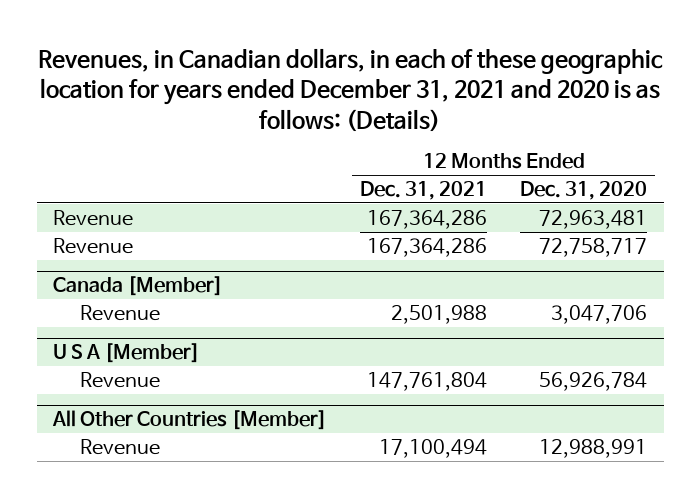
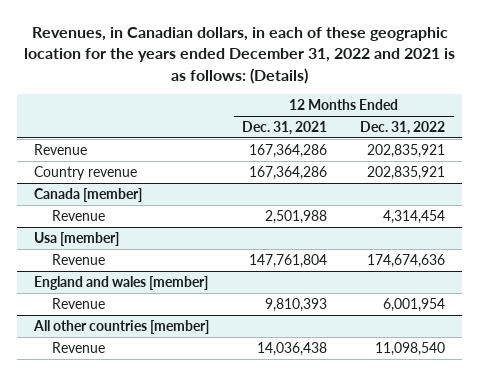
- Revenues, in Canadian dollars, in each of these geographic location for years ended December 31, 2021 and 2020 is as follows: (Details)
+ Revenues, in Canadian dollars, in each of these geographic location for the years ended December 31, 2022 and 2021 is as follows: (Details)
- | 12 Months Ended Dec. 31, 2021 | 12 Months Ended Dec. 31, 2020
+ | 12 Months Ended Dec. 31, 2021 | 12 Months Ended Dec. 31, 2022
- Revenue | 167,364,286 | 72,758,717
- Canada [Member]
+ Country revenue | 167,364,286 | 202,835,921
+ Canada [member]
- U S A [Member]
+ Usa [member]
- All Other Countries [Member]
- Revenue | 17,100,494 | 12,988,991
+ England and wales [member]
+ Revenue | 9,810,393 | 6,001,954
+ All other countries [member]
+ Revenue | 14,036,438 | 11,098,540

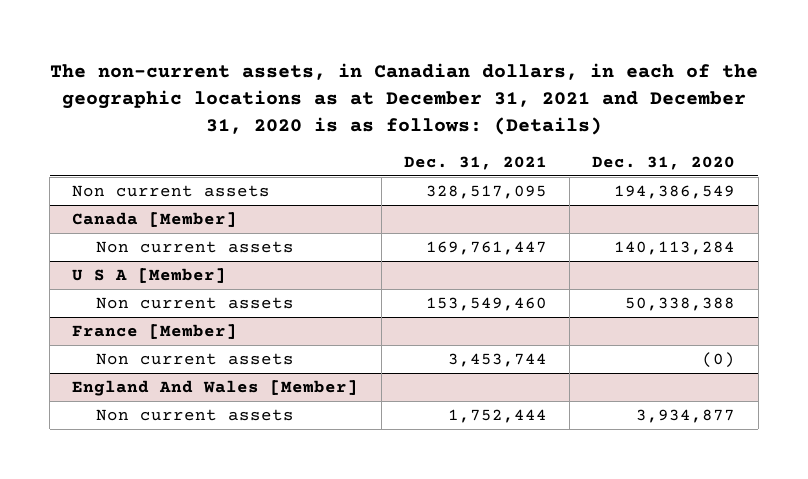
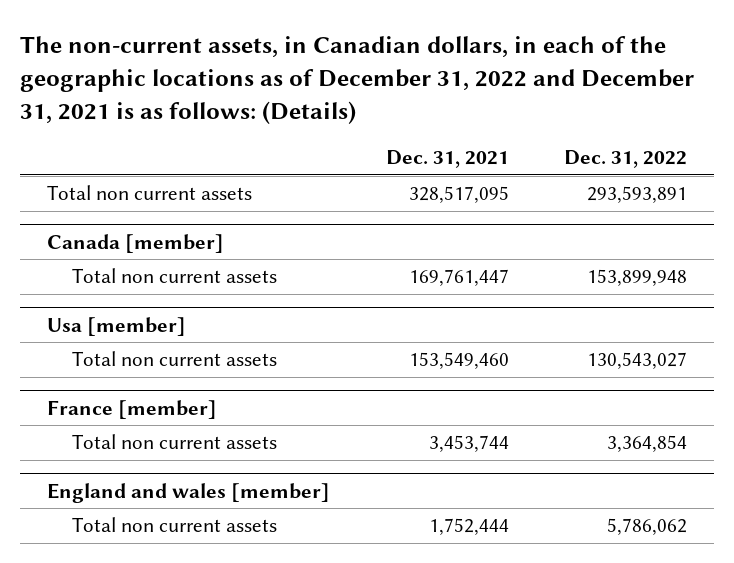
- The non-current assets, in Canadian dollars, in each of the geographic locations as at December 31, 2021 and December 31, 2020 is as follows: (Details)
+ The non-current assets, in Canadian dollars, in each of the geographic locations as of December 31, 2022 and December 31, 2021 is as follows: (Details)
- | Dec. 31, 2021 | Dec. 31, 2020
+ | Dec. 31, 2021 | Dec. 31, 2022
- Non current assets | 328,517,095 | 194,386,549
- Canada [Member]
- Non current assets | 169,761,447 | 140,113,284
- U S A [Member]
- Non current assets | 153,549,460 | 50,338,388
- France [Member]
- Non current assets | 3,453,744 | (0)
- England And Wales [Member]
- Non current assets | 1,752,444 | 3,934,877
+ Total non current assets | 328,517,095 | 293,593,891
+ Canada [member]
+ Total non current assets | 169,761,447 | 153,899,948
+ Usa [member]
+ Total non current assets | 153,549,460 | 130,543,027
+ France [member]
+ Total non current assets | 3,453,744 | 3,364,854
+ England and wales [member]
+ Total non current assets | 1,752,444 | 5,786,062

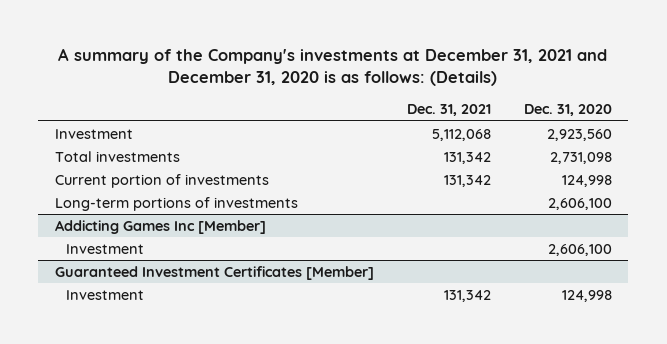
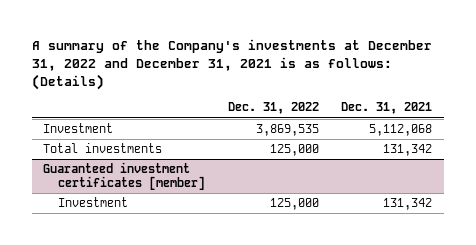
- A summary of the Company's investments at December 31, 2021 and December 31, 2020 is as follows: (Details)
+ A summary of the Company's investments at December 31, 2022 and December 31, 2021 is as follows: (Details)
- | Dec. 31, 2021 | Dec. 31, 2020
+ | Dec. 31, 2022 | Dec. 31, 2021
- Current portion of investments | 131,342 | 124,998
- Long-term portions of investments | | 2,606,100
- Addicting Games Inc [Member]
- Investment | | 2,606,100
- Guaranteed Investment Certificates [Member]
+ Guaranteed investment certificates [member]

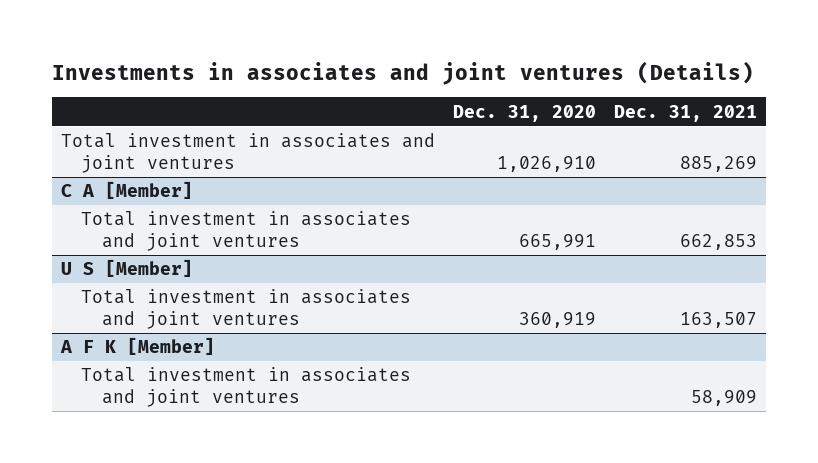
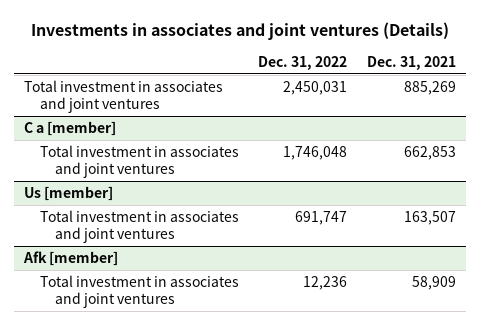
- | Dec. 31, 2020 | Dec. 31, 2021
+ | Dec. 31, 2022 | Dec. 31, 2021
- C A [Member]
+ C a [member]
- U S [Member]
+ Us [member]
- A F K [Member]
+ Afk [member]

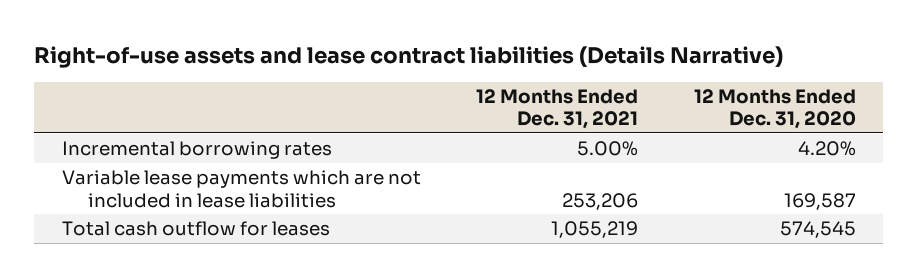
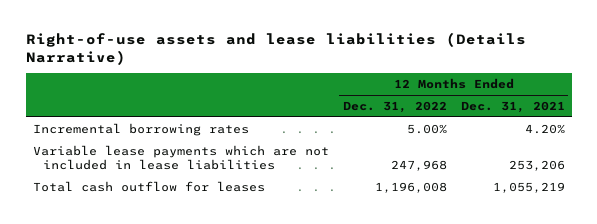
- Right-of-use assets and lease contract liabilities (Details Narrative)
+ Right-of-use assets and lease liabilities (Details Narrative)
- | 12 Months Ended Dec. 31, 2021 | 12 Months Ended Dec. 31, 2020
+ | 12 Months Ended Dec. 31, 2022 | 12 Months Ended Dec. 31, 2021
- Incremental borrowing rates | 5.00% | 4.20%
+ Incremental borrowing rates | 5.00% | 4.20%

